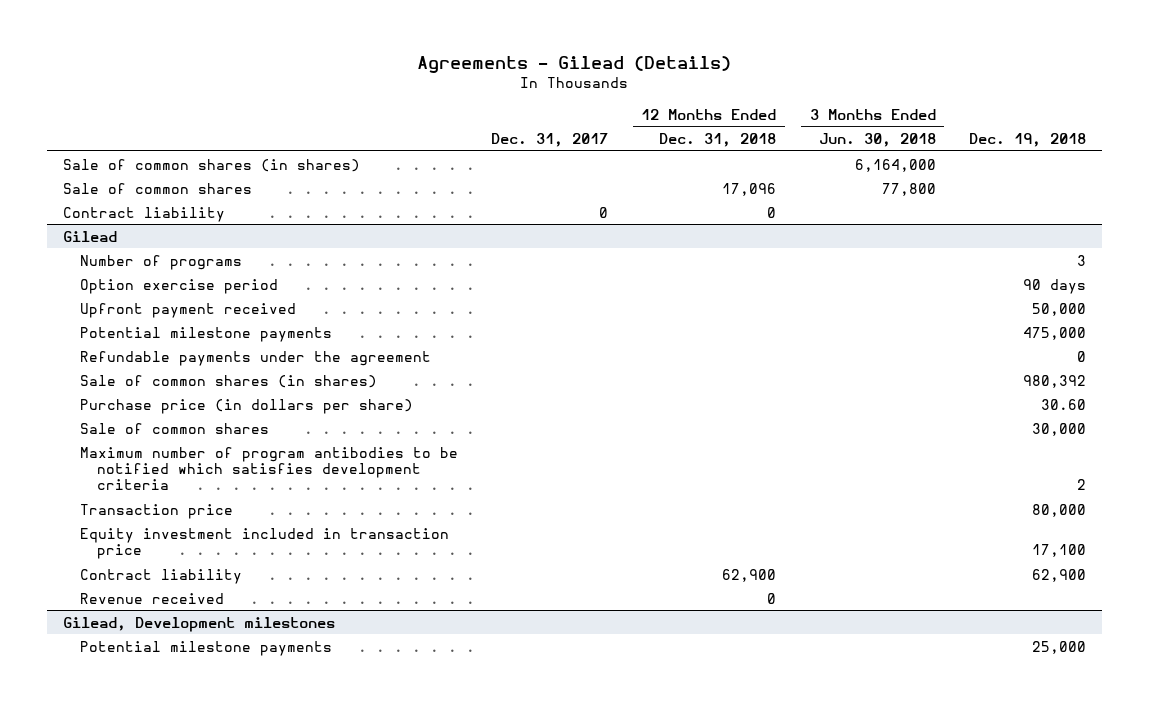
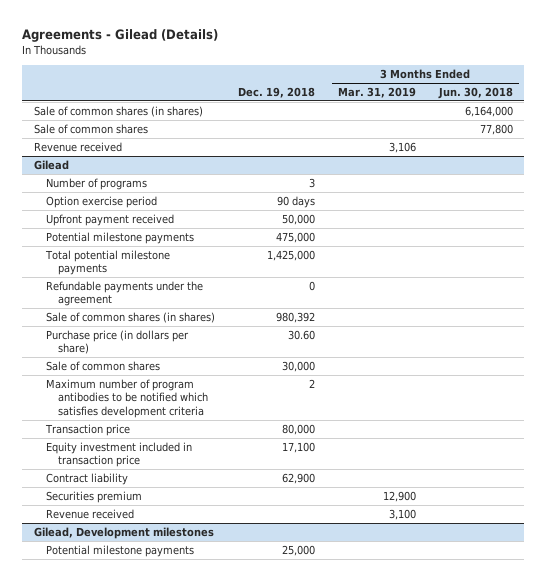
- | Dec. 31, 2017 | 12 Months Ended Dec. 31, 2018 | 3 Months Ended Jun. 30, 2018 | Dec. 19, 2018
+ | Dec. 19, 2018 | 3 Months Ended Mar. 31, 2019 | 3 Months Ended Jun. 30, 2018
- Contract liability | 0 | 0 | |
+ Revenue received | | 3,106 |
@ Gilead
+ Total potential milestone payments | 1,425,000 | |
+ Securities premium | | 12,900 |

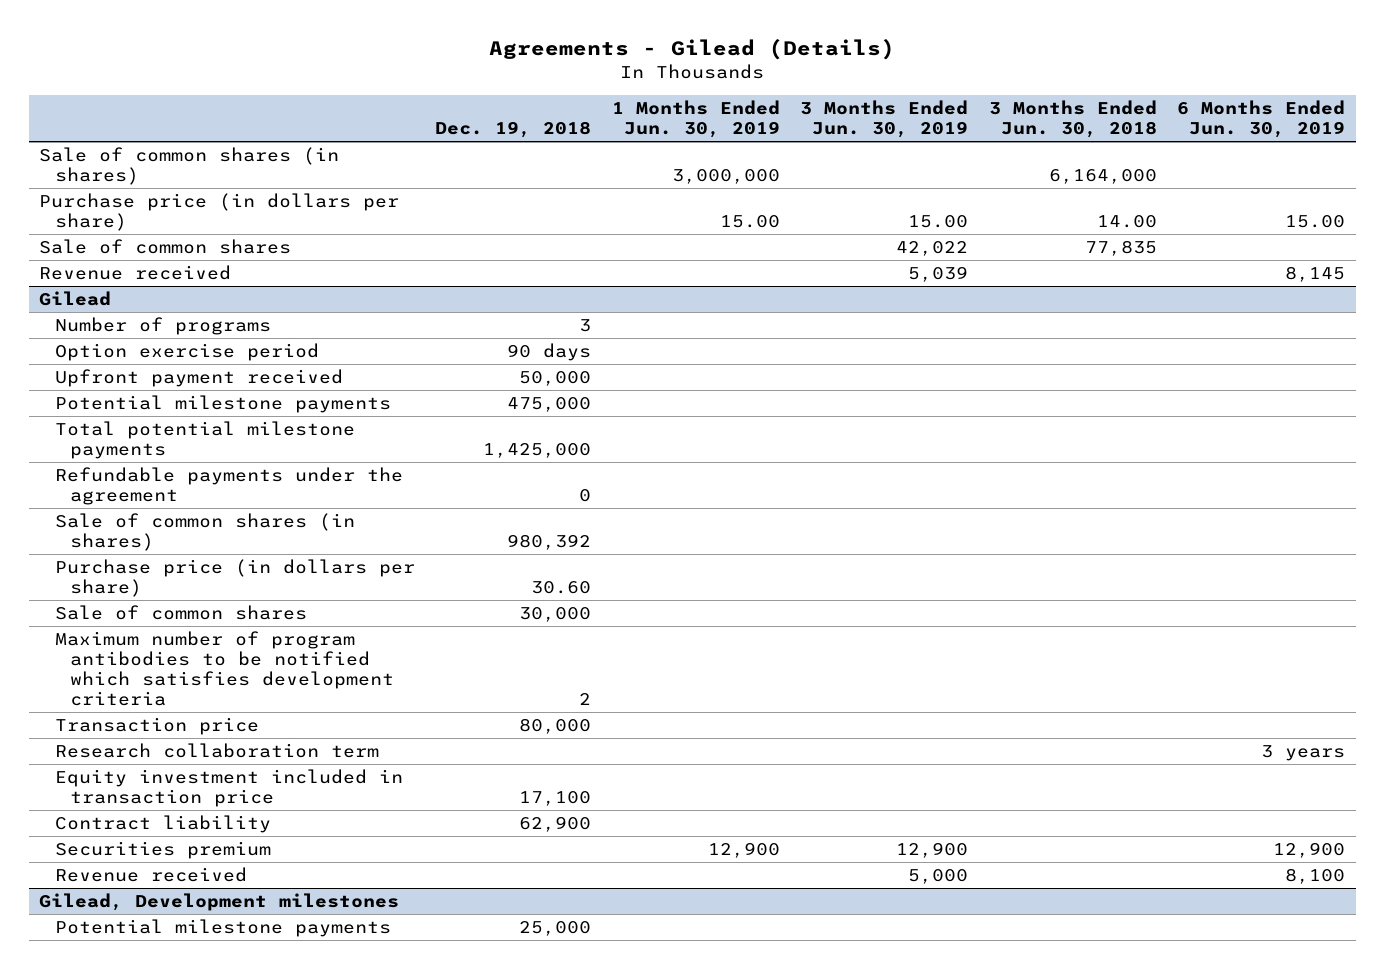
- | Dec. 19, 2018 | 3 Months Ended Mar. 31, 2019 | 3 Months Ended Jun. 30, 2018
+ | Dec. 19, 2018 | 1 Months Ended Jun. 30, 2019 | 3 Months Ended Jun. 30, 2019 | 3 Months Ended Jun. 30, 2018 | 6 Months Ended Jun. 30, 2019
- Sale of common shares | | | 77,800
+ Purchase price (in dollars per share) | | 15.00 | 15.00 | 14.00 | 15.00
+ Sale of common shares | | | 42,022 | 77,835 |
@ Gilead
+ Research collaboration term | | | | | 3 years

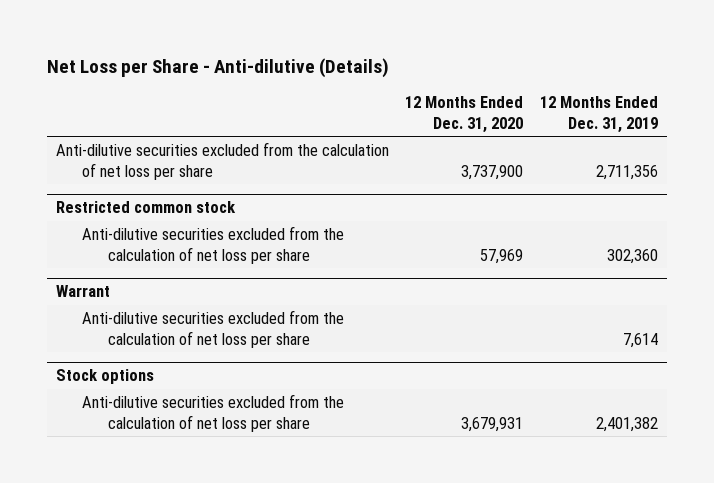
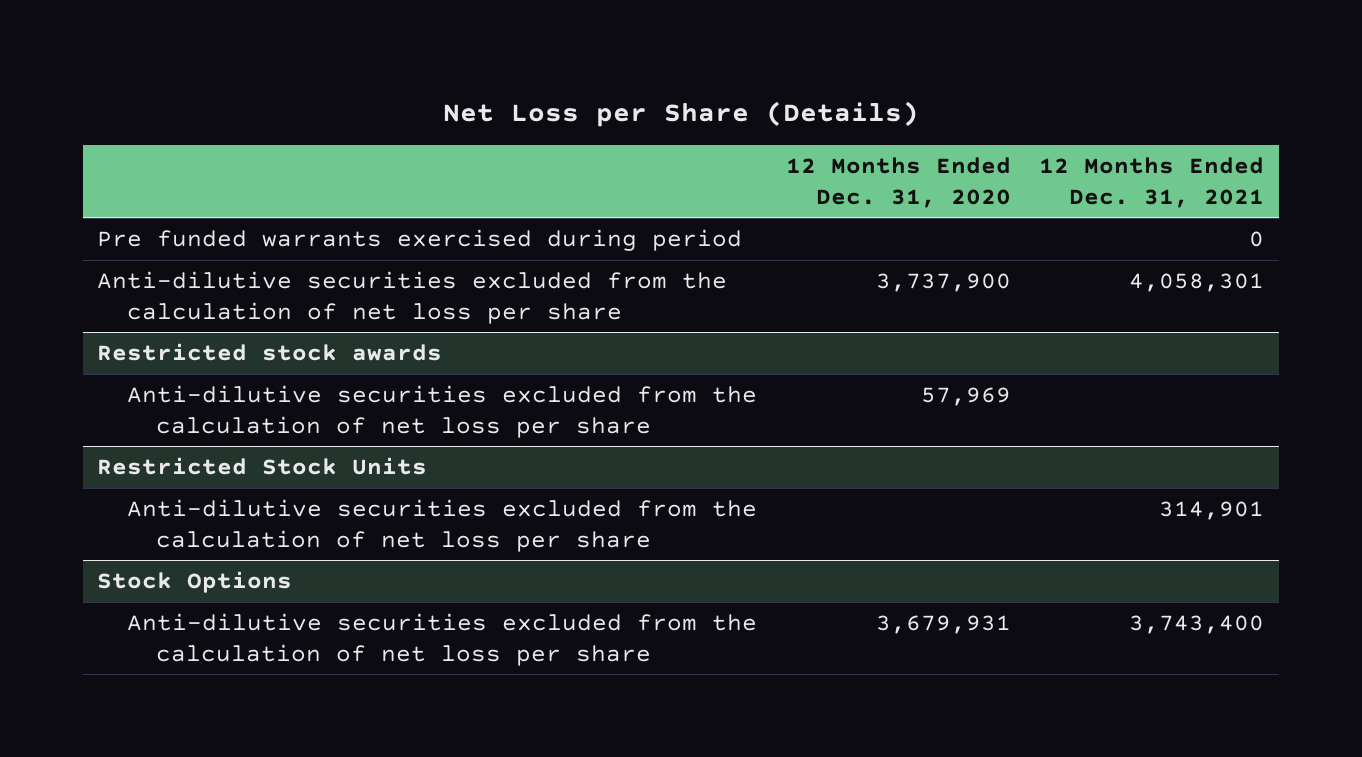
- Net Loss per Share - Anti-dilutive (Details)
+ Net Loss per Share (Details)
- | 12 Months Ended Dec. 31, 2020 | 12 Months Ended Dec. 31, 2019
+ | 12 Months Ended Dec. 31, 2020 | 12 Months Ended Dec. 31, 2021
+ Pre funded warrants exercised during period | | 0
- Restricted common stock
+ Restricted stock awards
- Warrant
+ Restricted Stock Units
- Stock options
+ Stock Options

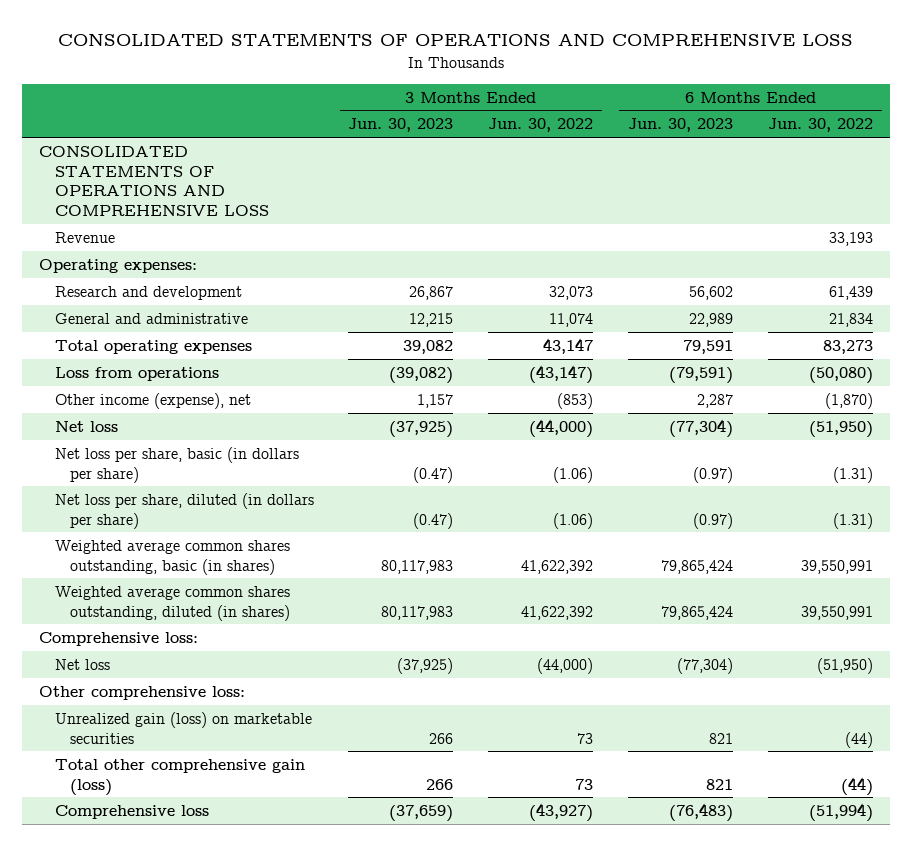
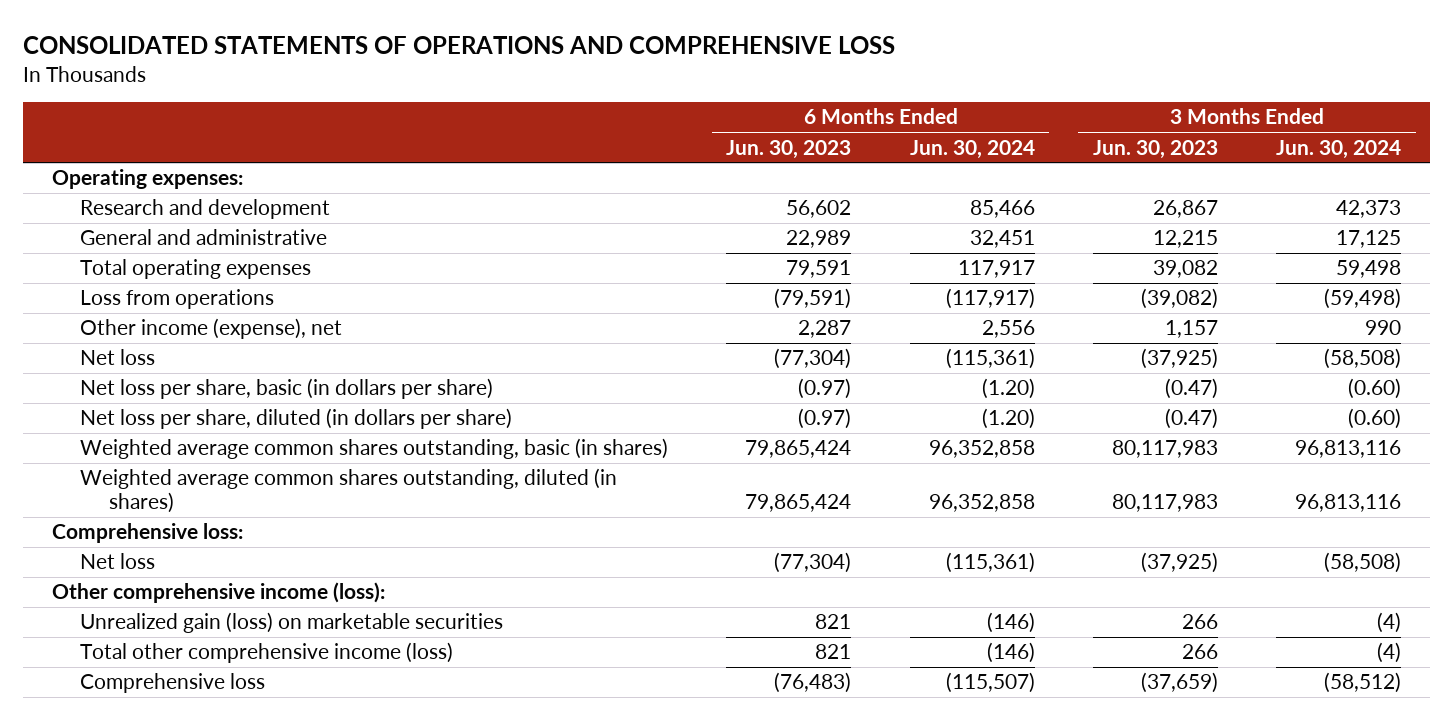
- | 3 Months Ended Jun. 30, 2023 | 3 Months Ended Jun. 30, 2022 | 6 Months Ended Jun. 30, 2023 | 6 Months Ended Jun. 30, 2022
+ | 6 Months Ended Jun. 30, 2023 | 6 Months Ended Jun. 30, 2024 | 3 Months Ended Jun. 30, 2023 | 3 Months Ended Jun. 30, 2024
- CONSOLIDATED STATEMENTS OF OPERATIONS AND COMPREHENSIVE LOSS
- Revenue | | | | 33,193
- Other comprehensive loss:
+ Other comprehensive income (loss):
- Total other comprehensive gain (loss) | 266 | 73 | 821 | (44)
+ Total other comprehensive income (loss) | 821 | (146) | 266 | (4)

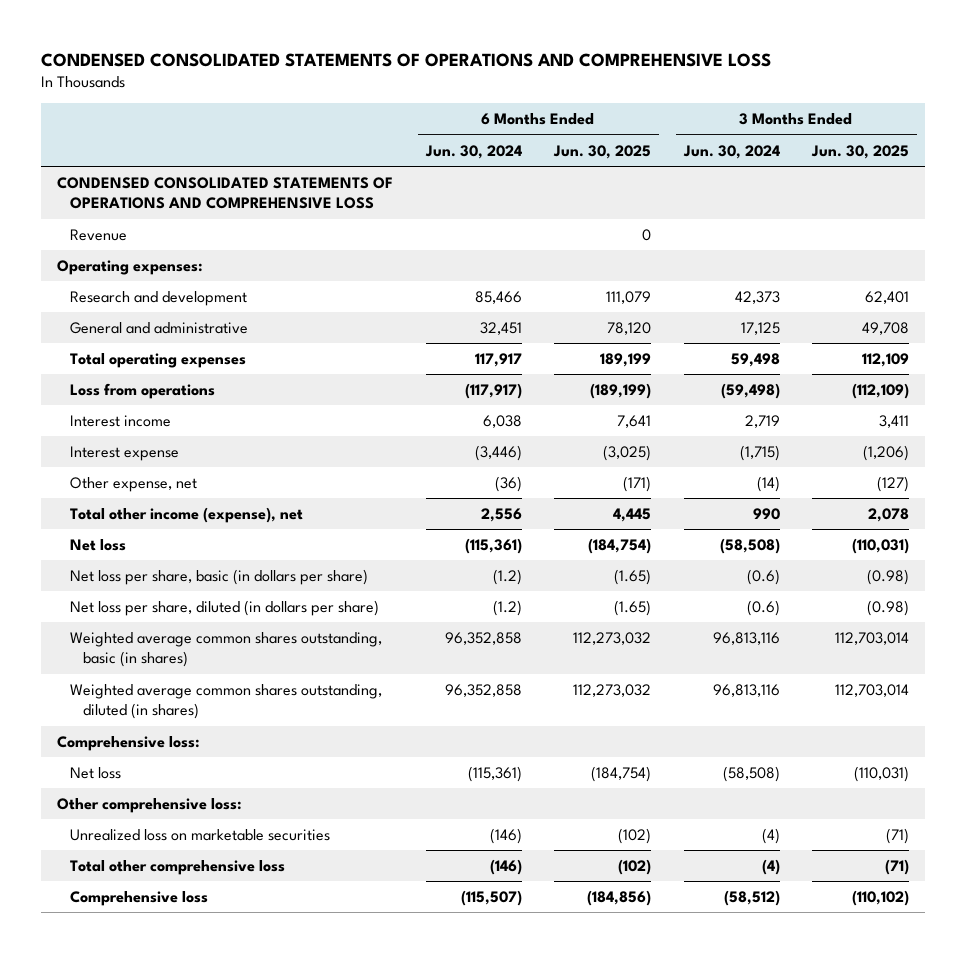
- CONSOLIDATED STATEMENTS OF OPERATIONS AND COMPREHENSIVE LOSS
+ CONDENSED CONSOLIDATED STATEMENTS OF OPERATIONS AND COMPREHENSIVE LOSS
- | 6 Months Ended Jun. 30, 2023 | 6 Months Ended Jun. 30, 2024 | 3 Months Ended Jun. 30, 2023 | 3 Months Ended Jun. 30, 2024
+ | 6 Months Ended Jun. 30, 2024 | 6 Months Ended Jun. 30, 2025 | 3 Months Ended Jun. 30, 2024 | 3 Months Ended Jun. 30, 2025
+ CONDENSED CONSOLIDATED STATEMENTS OF OPERATIONS AND COMPREHENSIVE LOSS
+ Revenue | | 0 | |
- Other income (expense), net | 2,287 | 2,556 | 1,157 | 990
+ Interest income | 6,038 | 7,641 | 2,719 | 3,411
+ Interest expense | (3,446) | (3,025) | (1,715) | (1,206)
+ Other expense, net | (36) | (171) | (14) | (127)
+ Total other income (expense), net | 2,556 | 4,445 | 990 | 2,078
- Net loss per share, basic (in dollars per share) | (0.97) | (1.20) | (0.47) | (0.60)
- Net loss per share, diluted (in dollars per share) | (0.97) | (1.20) | (0.47) | (0.60)
+ Net loss per share, basic (in dollars per share) | (1.2) | (1.65) | (0.6) | (0.98)
+ Net loss per share, diluted (in dollars per share) | (1.2) | (1.65) | (0.6) | (0.98)
- Other comprehensive income (loss):
- Unrealized gain (loss) on marketable securities | 821 | (146) | 266 | (4)
- Total other comprehensive income (loss) | 821 | (146) | 266 | (4)
+ Other comprehensive loss:
+ Unrealized loss on marketable securities | (146) | (102) | (4) | (71)
+ Total other comprehensive loss | (146) | (102) | (4) | (71)

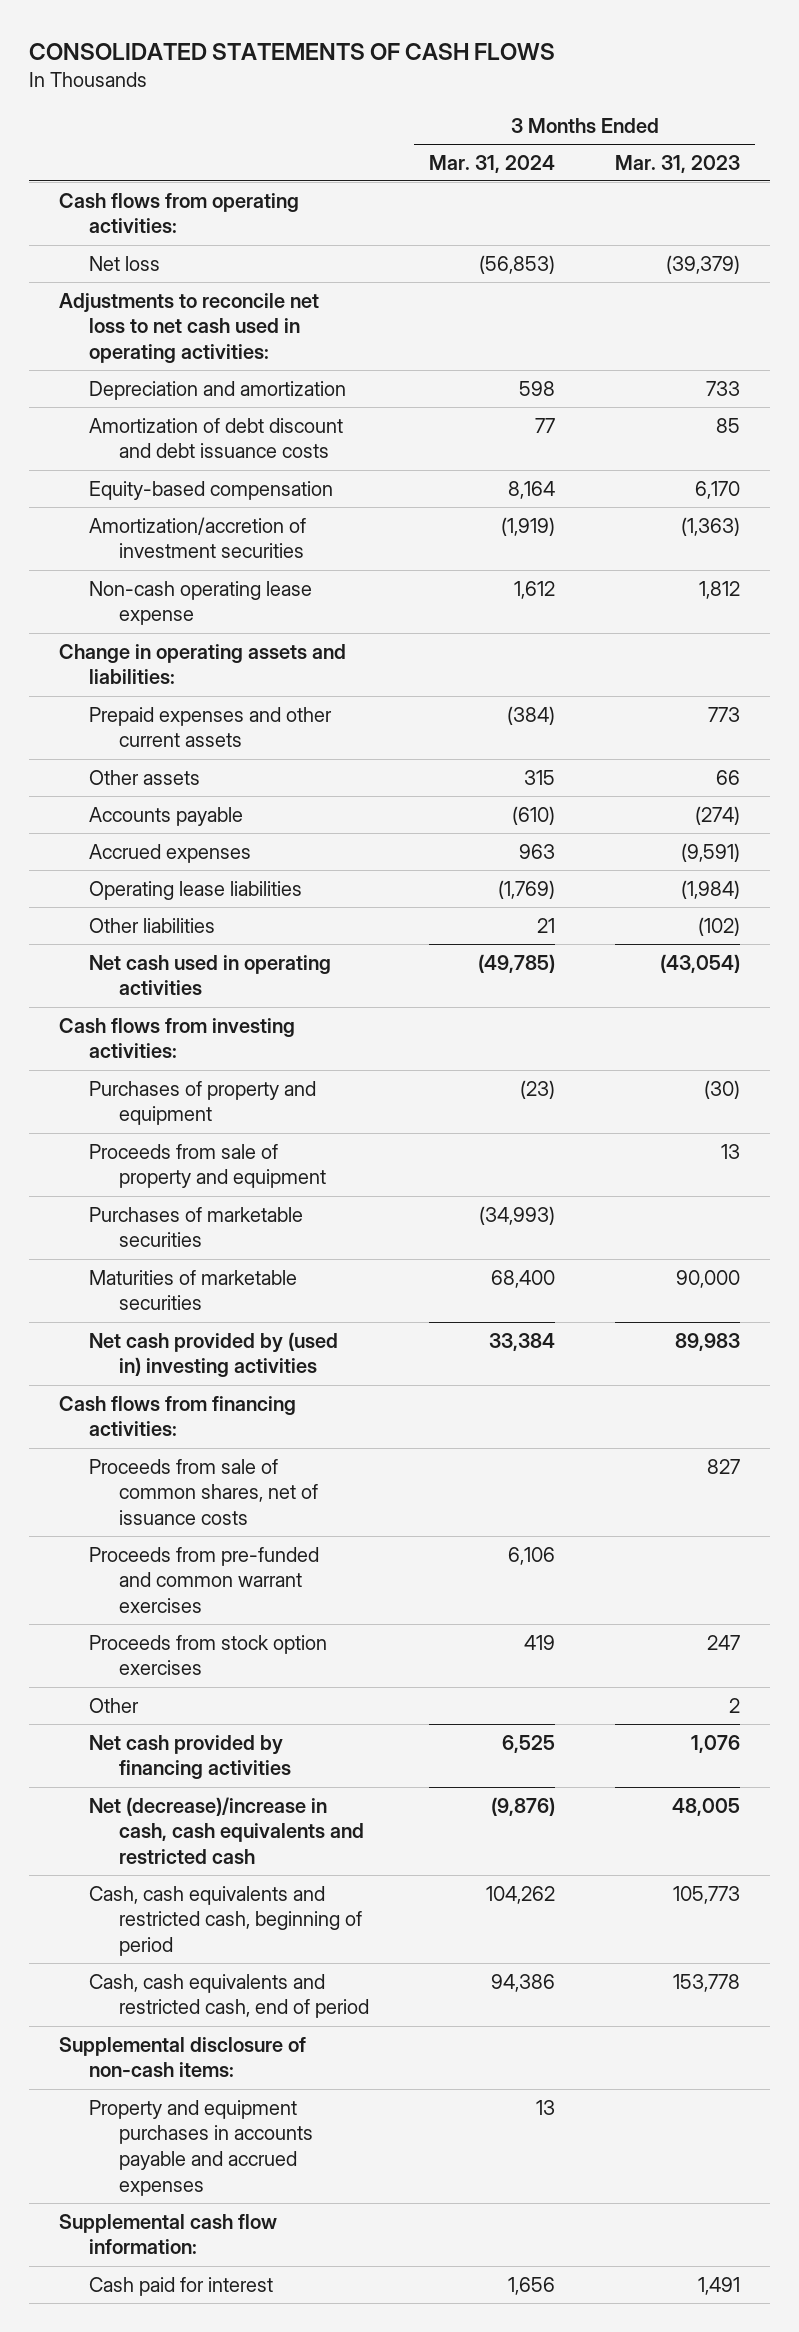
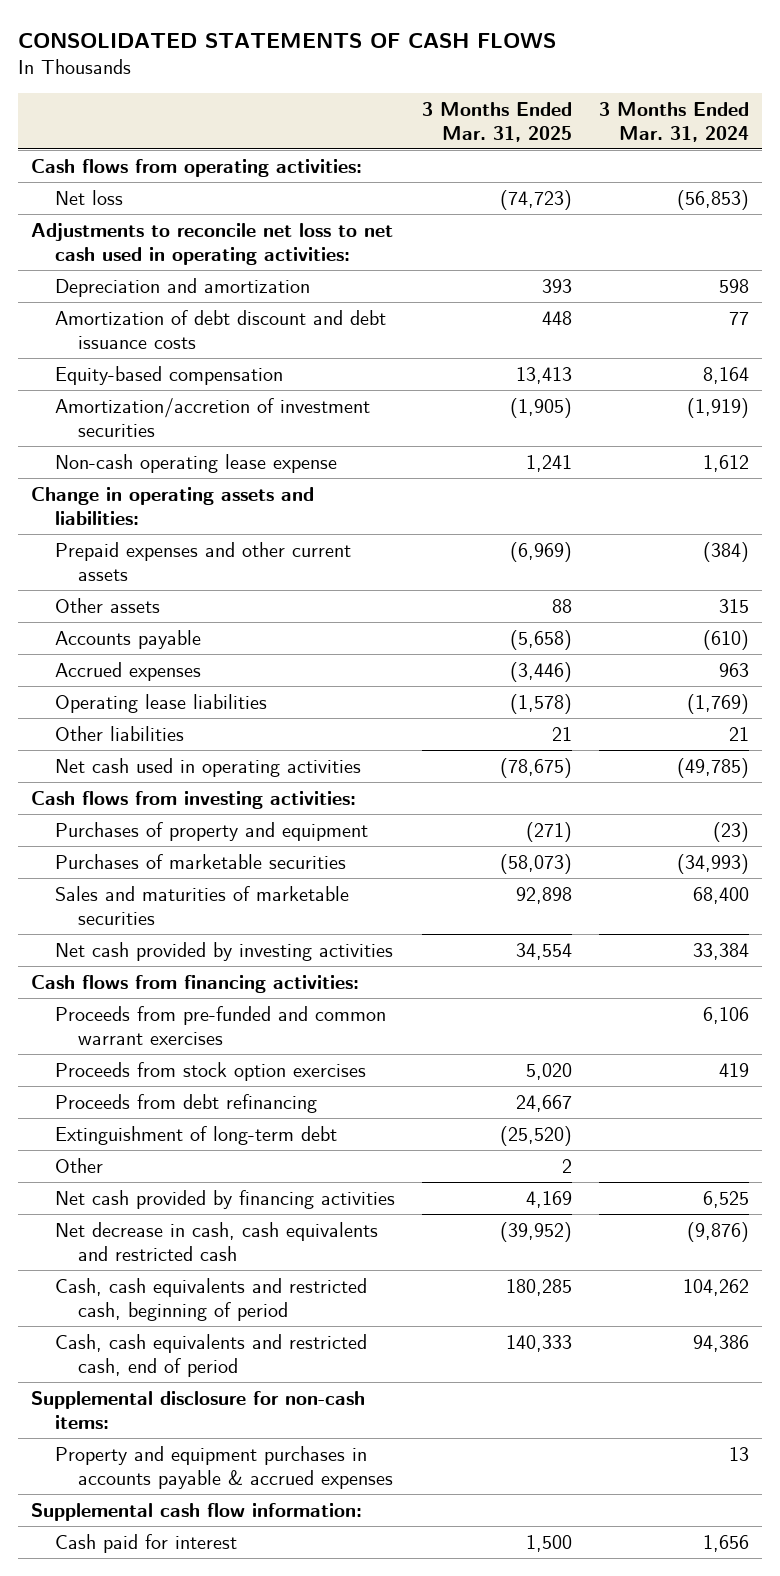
- | 3 Months Ended Mar. 31, 2024 | 3 Months Ended Mar. 31, 2023
+ | 3 Months Ended Mar. 31, 2025 | 3 Months Ended Mar. 31, 2024
- Proceeds from sale of property and equipment | | 13
- Maturities of marketable securities | 68,400 | 90,000
- Net cash provided by (used in) investing activities | 33,384 | 89,983
+ Sales and maturities of marketable securities | 92,898 | 68,400
+ Net cash provided by investing activities | 34,554 | 33,384
- Proceeds from sale of common shares, net of issuance costs | | 827
+ Proceeds from debt refinancing | 24,667 |
+ Extinguishment of long-term debt | (25,520) |
- Net (decrease)/increase in cash, cash equivalents and restricted cash | (9,876) | 48,005
+ Net decrease in cash, cash equivalents and restricted cash | (39,952) | (9,876)
- Supplemental disclosure of non-cash items:
- Property and equipment purchases in accounts payable and accrued expenses | 13 |
+ Supplemental disclosure for non-cash items:
+ Property and equipment purchases in accounts payable & accrued expenses | | 13

